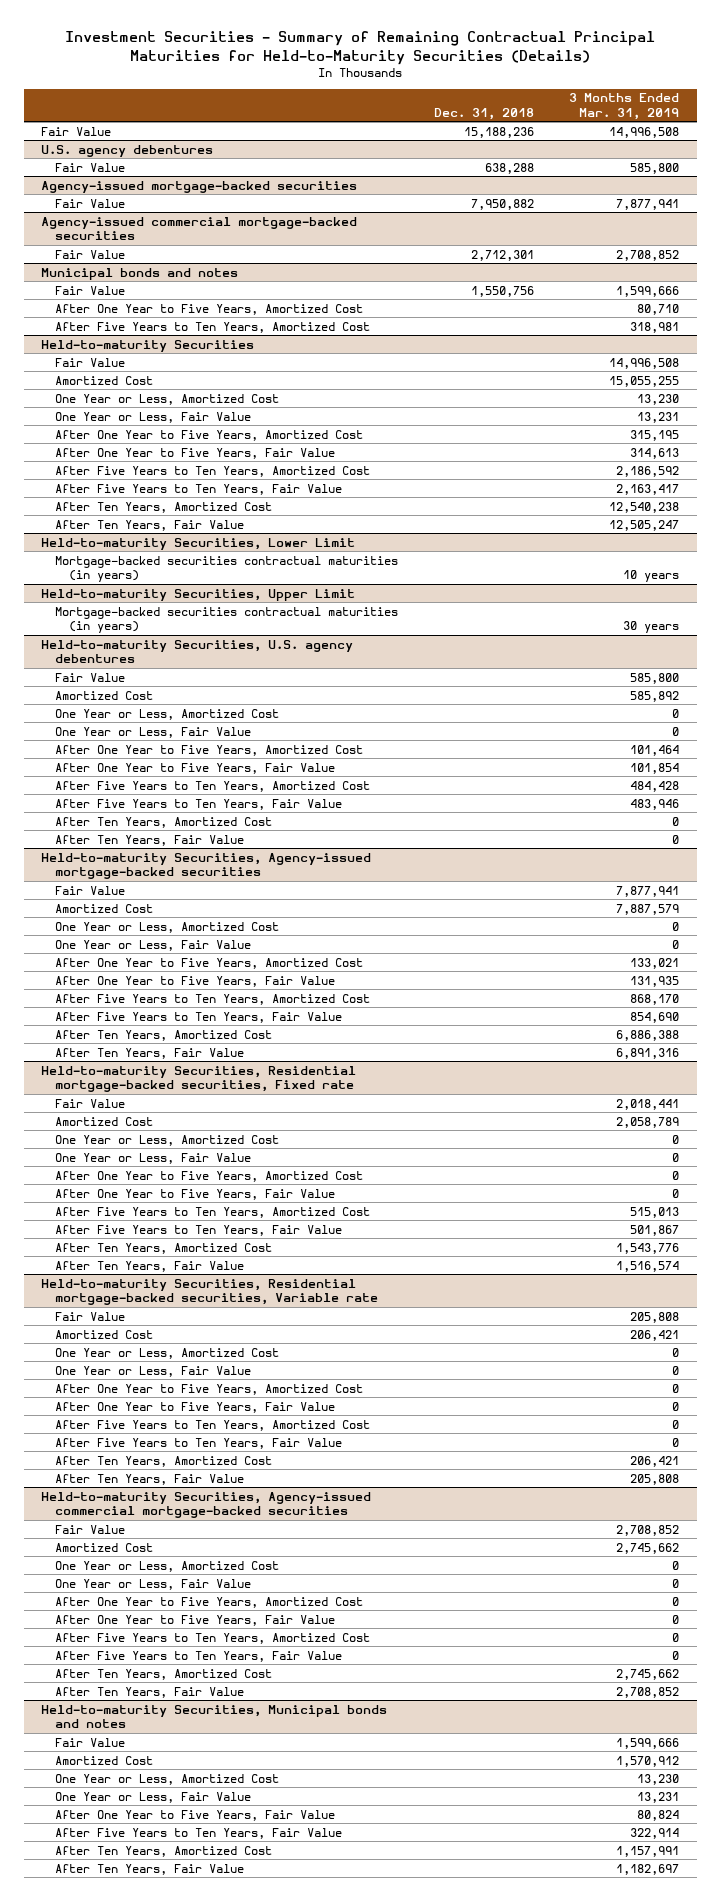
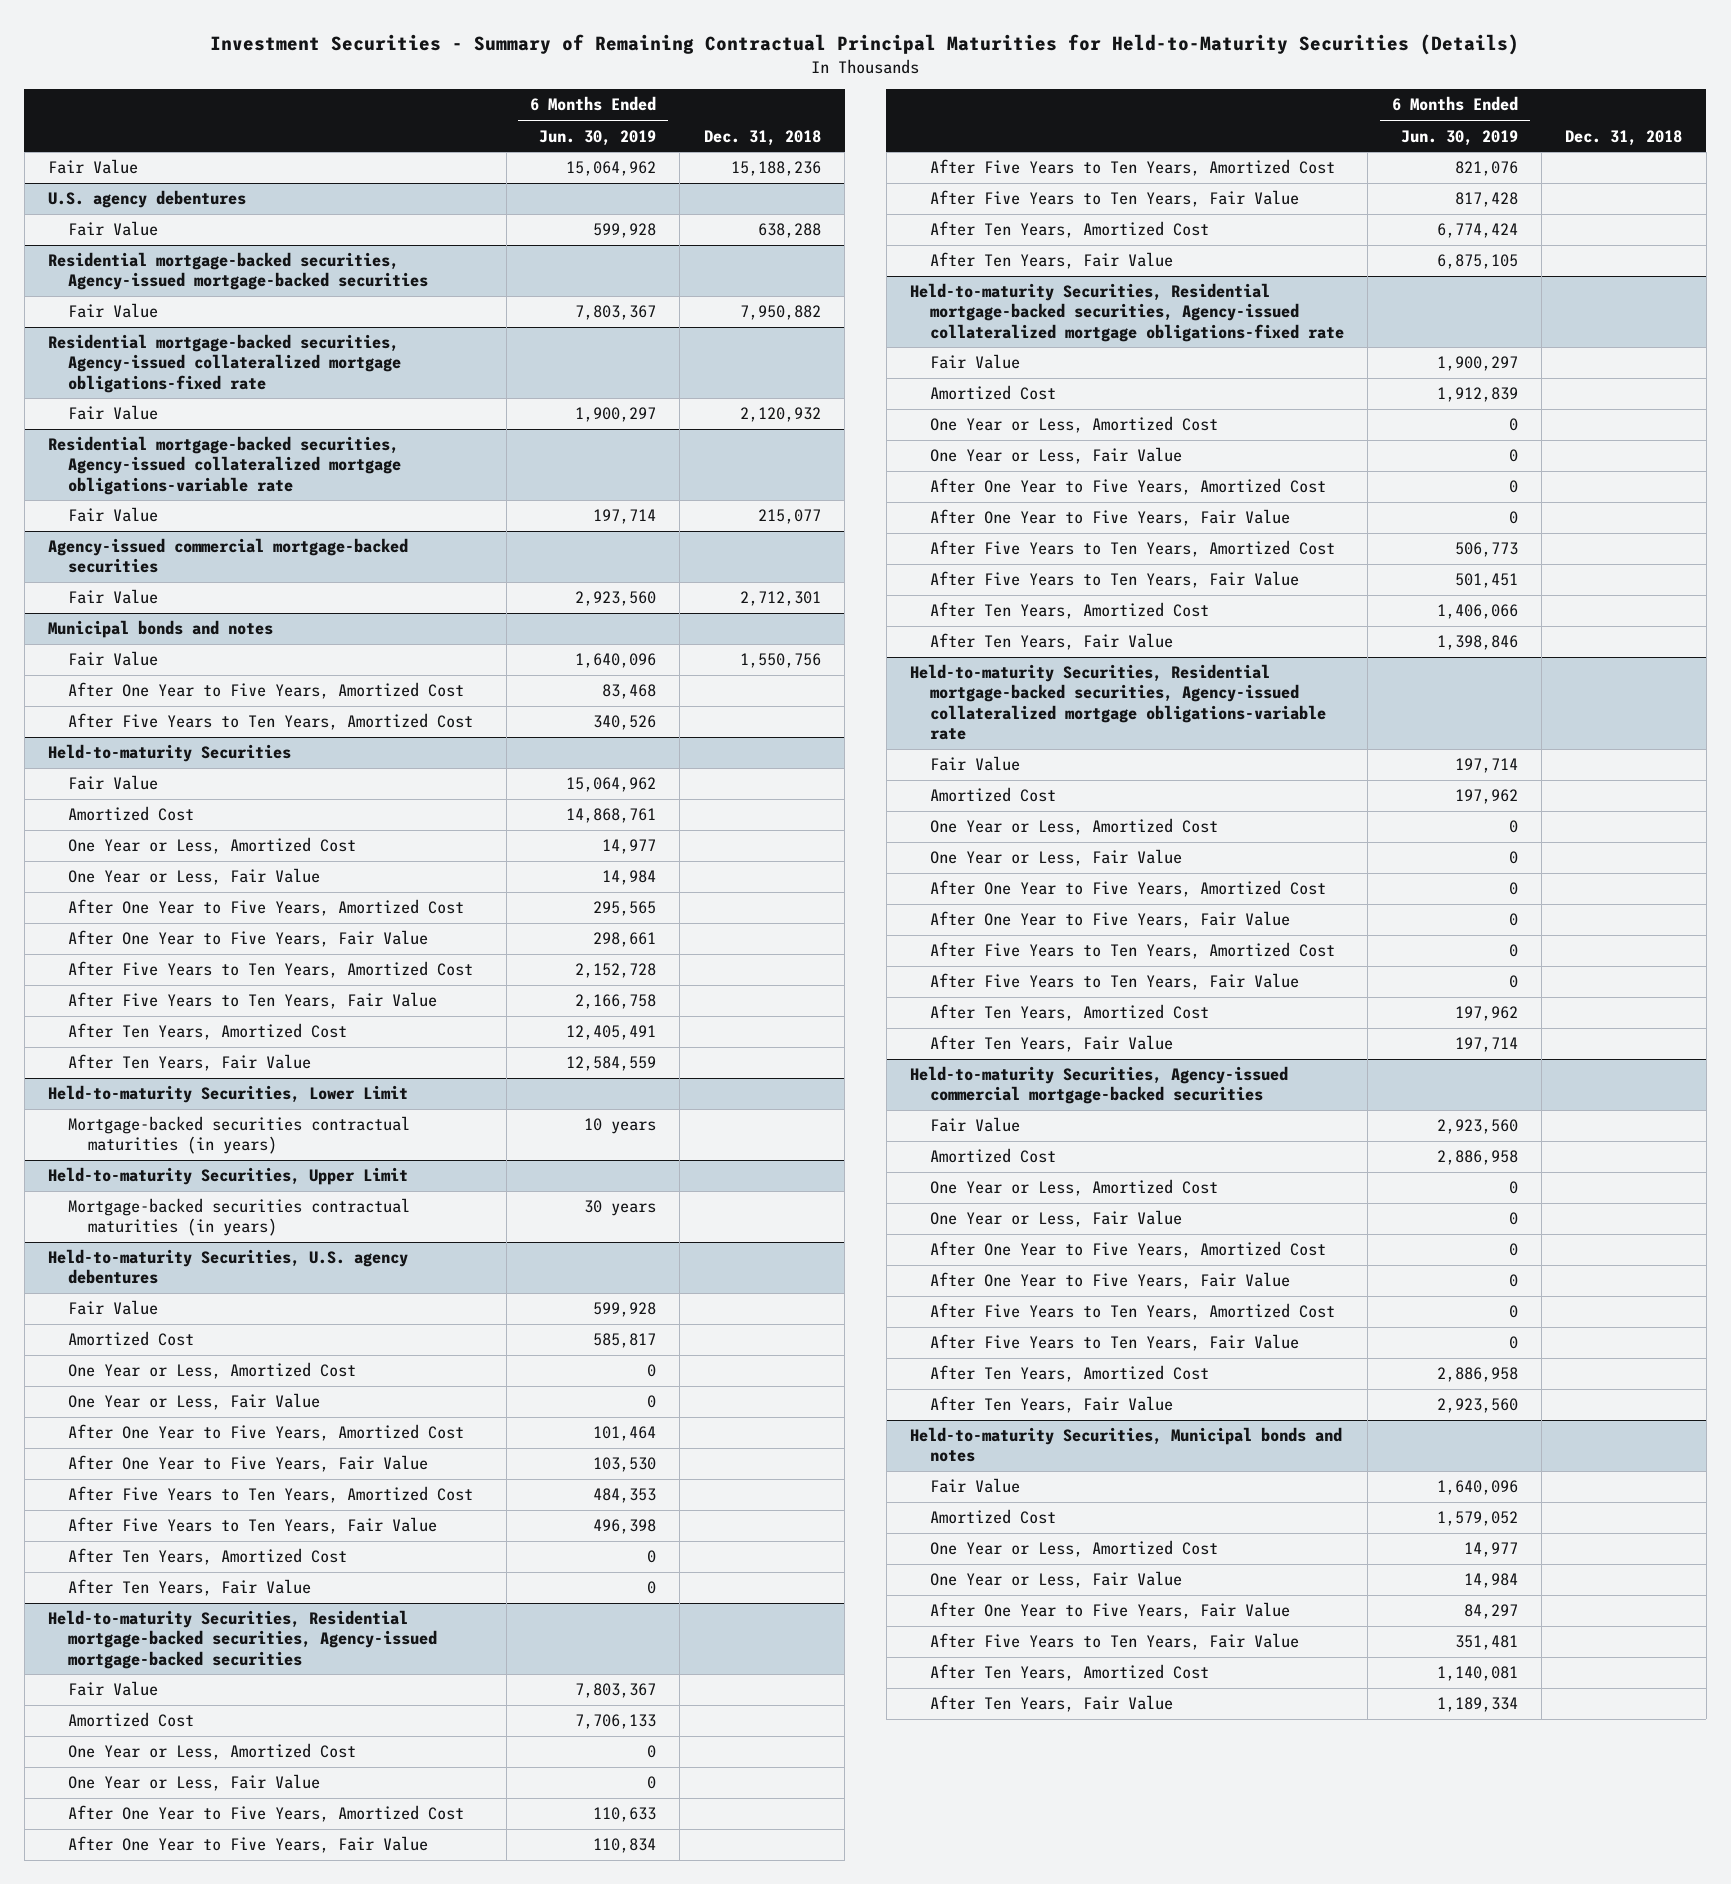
- | Dec. 31, 2018 | 3 Months Ended Mar. 31, 2019
+ | 6 Months Ended Jun. 30, 2019 | Dec. 31, 2018
- Agency-issued mortgage-backed securities
+ Residential mortgage-backed securities, Agency-issued mortgage-backed securities
+ Residential mortgage-backed securities, Agency-issued collateralized mortgage obligations-fixed rate
+ Fair Value | 1,900,297 | 2,120,932
+ Residential mortgage-backed securities, Agency-issued collateralized mortgage obligations-variable rate
+ Fair Value | 197,714 | 215,077
- Held-to-maturity Securities, Agency-issued mortgage-backed securities
+ Held-to-maturity Securities, Residential mortgage-backed securities, Agency-issued mortgage-backed securities
- Held-to-maturity Securities, Residential mortgage-backed securities, Fixed rate
+ Held-to-maturity Securities, Residential mortgage-backed securities, Agency-issued collateralized mortgage obligations-fixed rate
- Held-to-maturity Securities, Residential mortgage-backed securities, Variable rate
+ Held-to-maturity Securities, Residential mortgage-backed securities, Agency-issued collateralized mortgage obligations-variable rate

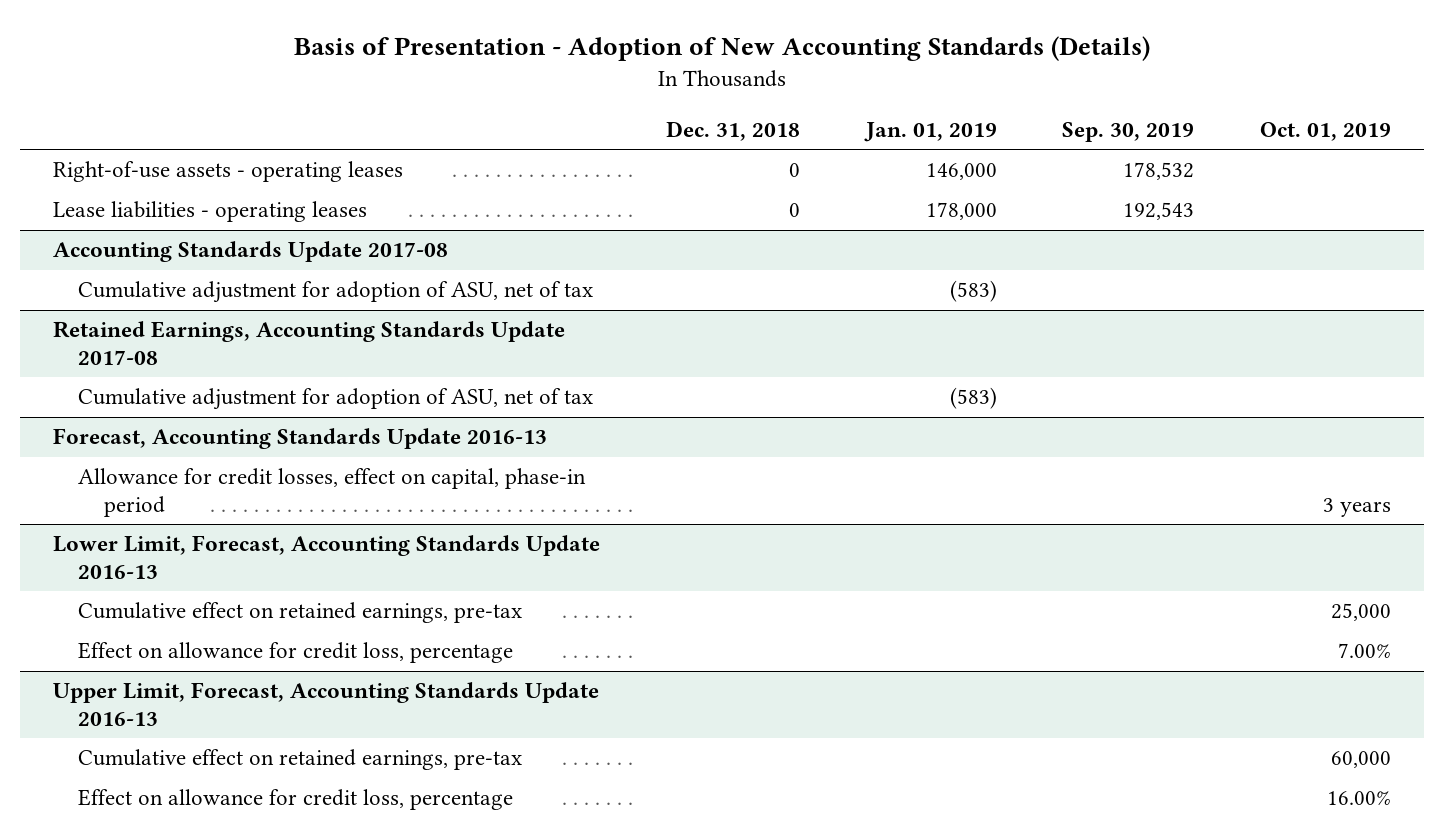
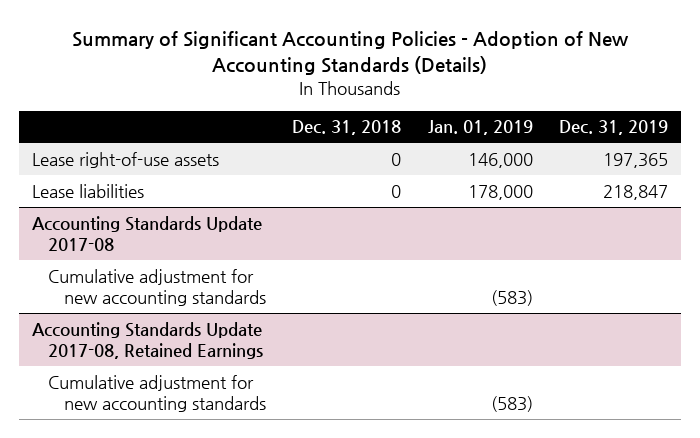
- Basis of Presentation - Adoption of New Accounting Standards (Details)
+ Summary of Significant Accounting Policies - Adoption of New Accounting Standards (Details)
- | Dec. 31, 2018 | Jan. 01, 2019 | Sep. 30, 2019 | Oct. 01, 2019
+ | Dec. 31, 2018 | Jan. 01, 2019 | Dec. 31, 2019
- Right-of-use assets - operating leases | 0 | 146,000 | 178,532 |
- Lease liabilities - operating leases | 0 | 178,000 | 192,543 |
+ Lease right-of-use assets | 0 | 146,000 | 197,365
+ Lease liabilities | 0 | 178,000 | 218,847
@ Accounting Standards Update 2017-08
- Cumulative adjustment for adoption of ASU, net of tax | | (583) | |
- Retained Earnings, Accounting Standards Update 2017-08
- Cumulative adjustment for adoption of ASU, net of tax | | (583) | |
- Forecast, Accounting Standards Update 2016-13
- Allowance for credit losses, effect on capital, phase-in period | | | | 3 years
- Lower Limit, Forecast, Accounting Standards Update 2016-13
- Cumulative effect on retained earnings, pre-tax | | | | 25,000
- Effect on allowance for credit loss, percentage | | | | 7.00%
- Upper Limit, Forecast, Accounting Standards Update 2016-13
- Cumulative effect on retained earnings, pre-tax | | | | 60,000
- Effect on allowance for credit loss, percentage | | | | 16.00%
@ Accounting Standards Update 2017-08
+ Cumulative adjustment for new accounting standards | | (583) |
+ Accounting Standards Update 2017-08, Retained Earnings
+ Cumulative adjustment for new accounting standards | | (583) |

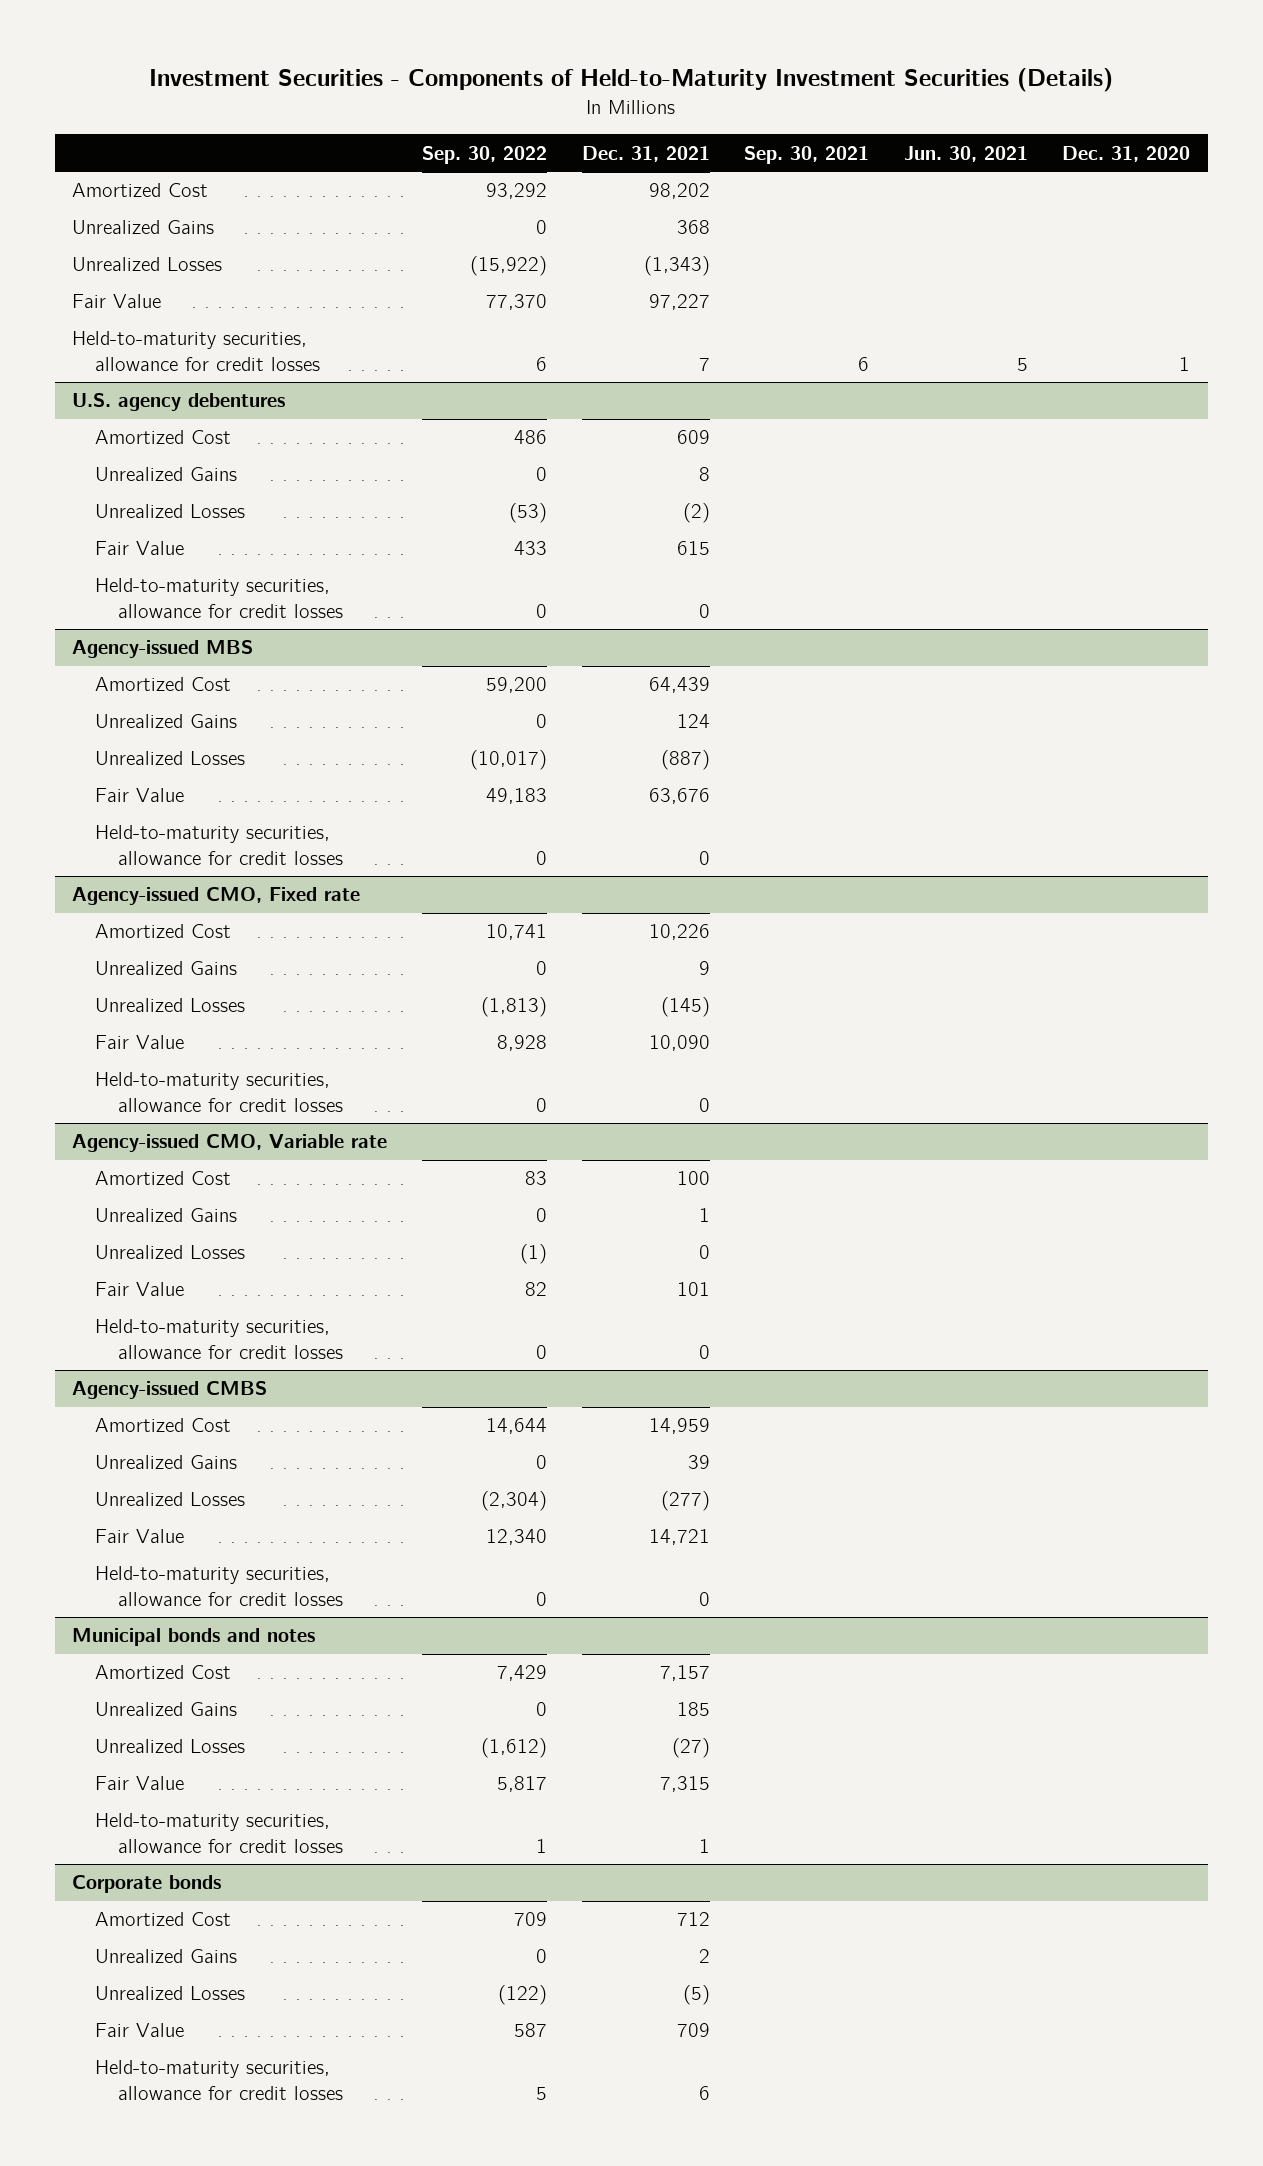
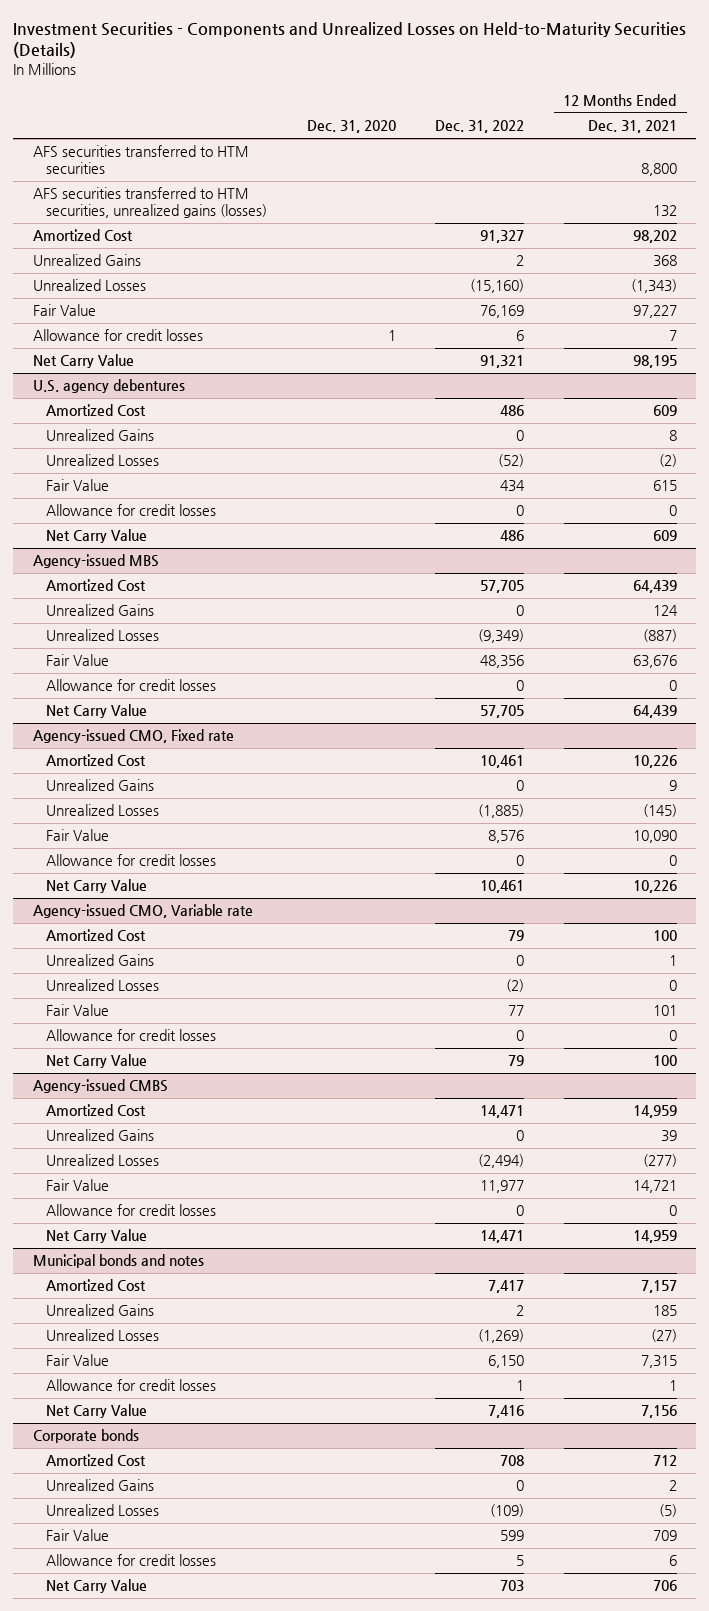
- Investment Securities - Components of Held-to-Maturity Investment Securities (Details)
+ Investment Securities - Components and Unrealized Losses on Held-to-Maturity Securities (Details)
- | Sep. 30, 2022 | Dec. 31, 2021 | Sep. 30, 2021 | Jun. 30, 2021 | Dec. 31, 2020
+ | Dec. 31, 2020 | Dec. 31, 2022 | 12 Months Ended Dec. 31, 2021
+ AFS securities transferred to HTM securities | | | 8,800
+ AFS securities transferred to HTM securities, unrealized gains (losses) | | | 132
- Held-to-maturity securities, allowance for credit losses | 6 | 7 | 6 | 5 | 1
+ Allowance for credit losses | 1 | 6 | 7
+ Net Carry Value | | 91,321 | 98,195
@ U.S. agency debentures
- Held-to-maturity securities, allowance for credit losses | 0 | 0 | | |
+ Allowance for credit losses | | 0 | 0
+ Net Carry Value | | 486 | 609
@ Agency-issued MBS
- Held-to-maturity securities, allowance for credit losses | 0 | 0 | | |
+ Allowance for credit losses | | 0 | 0
+ Net Carry Value | | 57,705 | 64,439
@ Agency-issued CMO, Fixed rate
- Held-to-maturity securities, allowance for credit losses | 0 | 0 | | |
+ Allowance for credit losses | | 0 | 0
+ Net Carry Value | | 10,461 | 10,226
@ Agency-issued CMO, Variable rate
- Held-to-maturity securities, allowance for credit losses | 0 | 0 | | |
+ Allowance for credit losses | | 0 | 0
+ Net Carry Value | | 79 | 100
@ Agency-issued CMBS
- Held-to-maturity securities, allowance for credit losses | 0 | 0 | | |
+ Allowance for credit losses | | 0 | 0
+ Net Carry Value | | 14,471 | 14,959
@ Municipal bonds and notes
- Held-to-maturity securities, allowance for credit losses | 1 | 1 | | |
+ Allowance for credit losses | | 1 | 1
+ Net Carry Value | | 7,416 | 7,156
@ Corporate bonds
- Held-to-maturity securities, allowance for credit losses | 5 | 6 | | |
+ Allowance for credit losses | | 5 | 6
+ Net Carry Value | | 703 | 706

